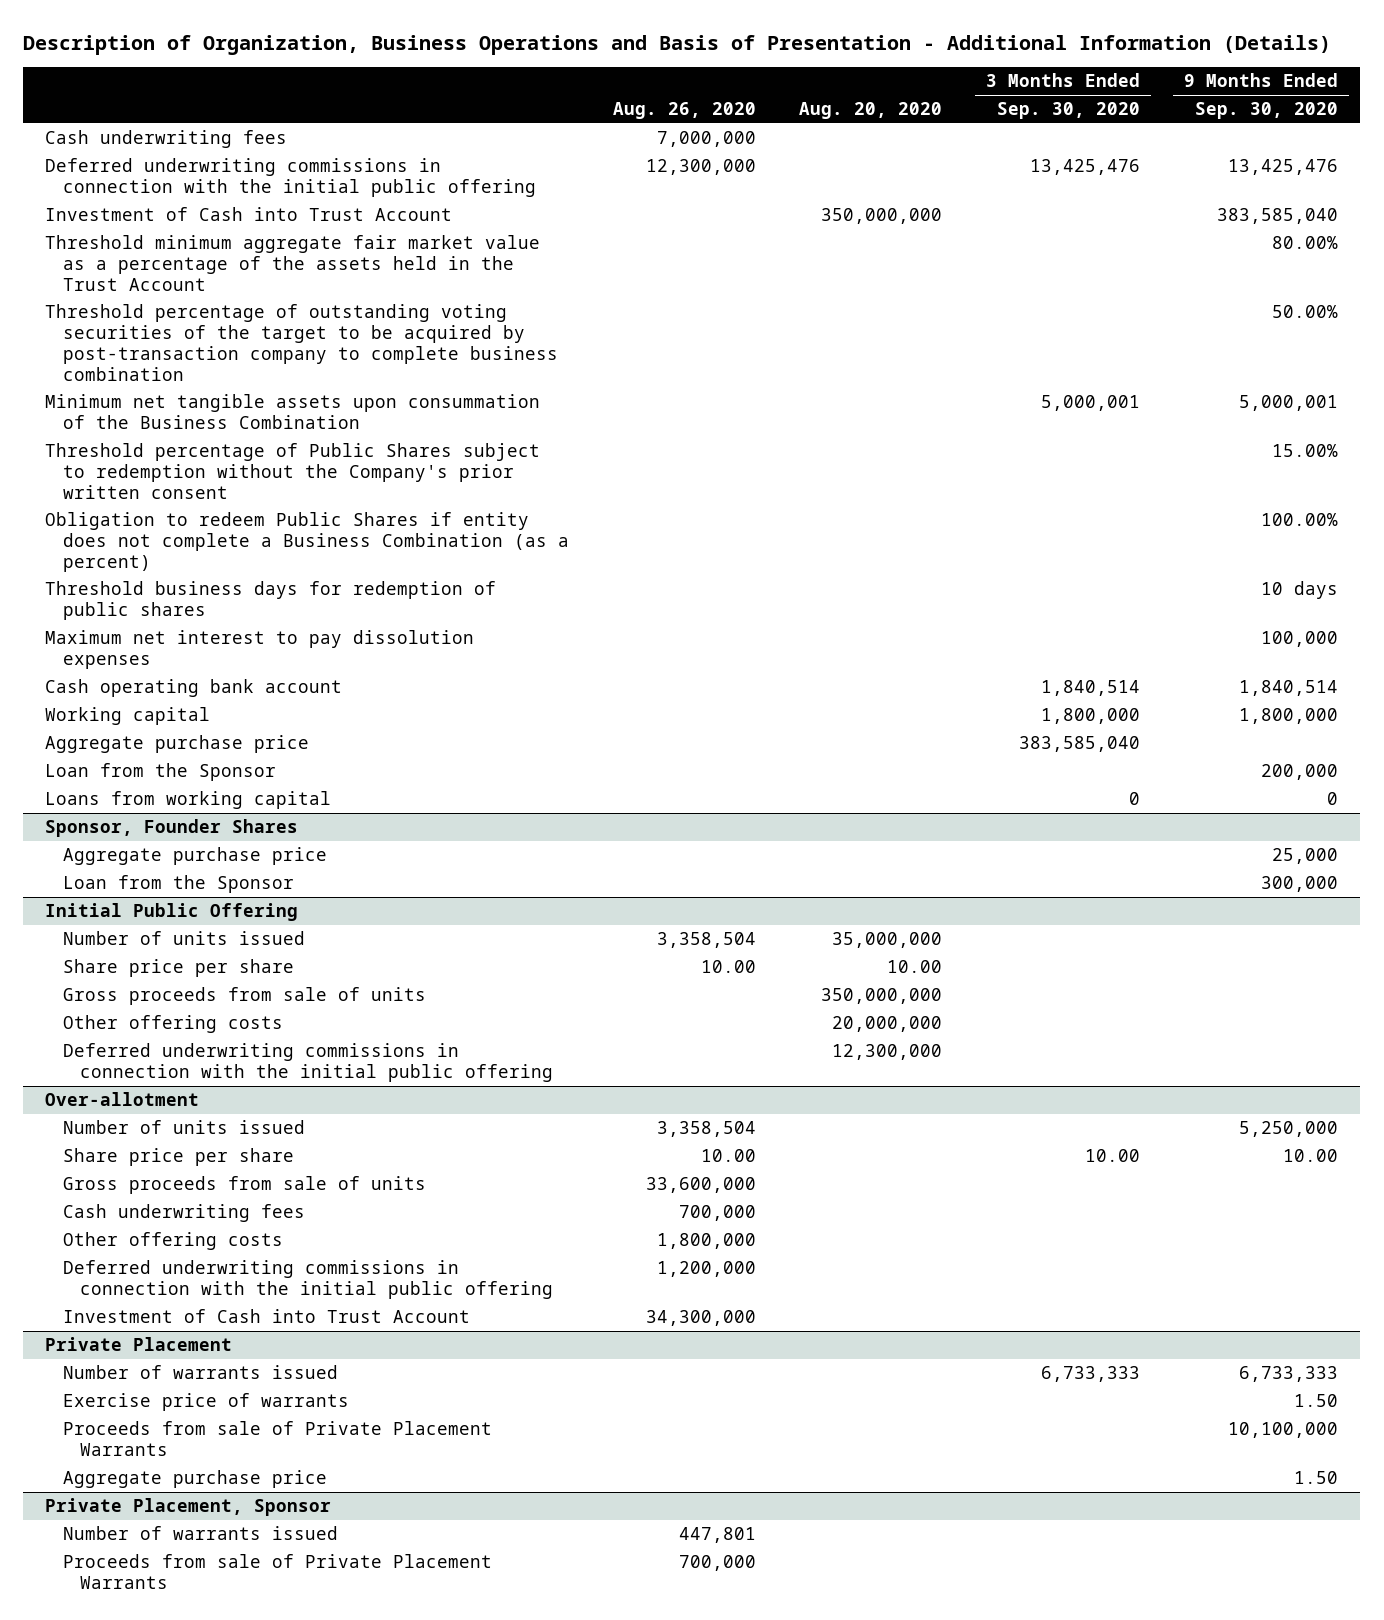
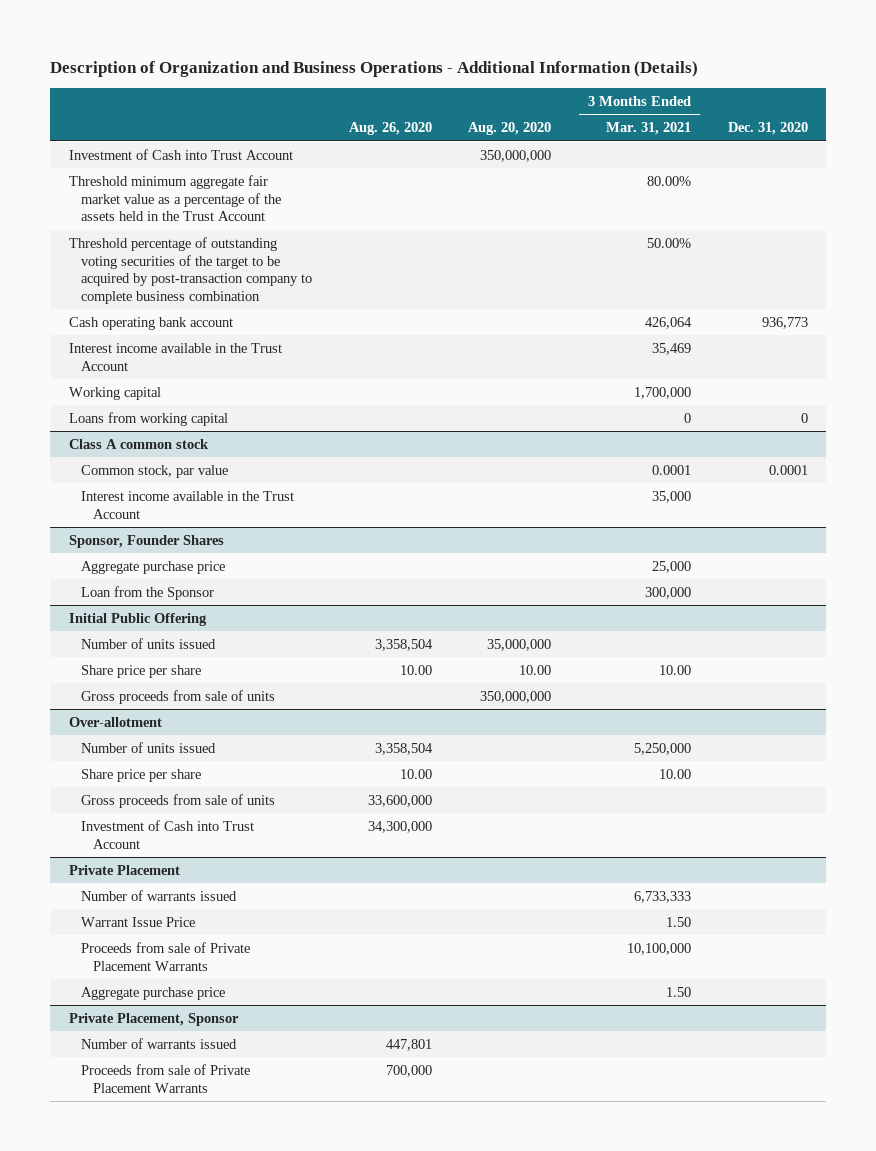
- Description of Organization, Business Operations and Basis of Presentation - Additional Information (Details)
+ Description of Organization and Business Operations - Additional Information (Details)
- | Aug. 26, 2020 | Aug. 20, 2020 | 3 Months Ended Sep. 30, 2020 | 9 Months Ended Sep. 30, 2020
+ | Aug. 26, 2020 | Aug. 20, 2020 | 3 Months Ended Mar. 31, 2021 | Dec. 31, 2020
- Cash underwriting fees | 7,000,000 | | |
- Deferred underwriting commissions in connection with the initial public offering | 12,300,000 | | 13,425,476 | 13,425,476
- Minimum net tangible assets upon consummation of the Business Combination | | | 5,000,001 | 5,000,001
- Threshold percentage of Public Shares subject to redemption without the Company's prior written consent | | | | 15.00%
- Obligation to redeem Public Shares if entity does not complete a Business Combination (as a percent) | | | | 100.00%
- Threshold business days for redemption of public shares | | | | 10 days
- Maximum net interest to pay dissolution expenses | | | | 100,000
+ Interest income available in the Trust Account | | | 35,469 |
- Aggregate purchase price | | | 383,585,040 |
- Loan from the Sponsor | | | | 200,000
+ Class A common stock
+ Common stock, par value | | | 0.0001 | 0.0001
+ Interest income available in the Trust Account | | | 35,000 |
@ Initial Public Offering
- Other offering costs | | 20,000,000 | |
- Deferred underwriting commissions in connection with the initial public offering | | 12,300,000 | |
@ Over-allotment
- Cash underwriting fees | 700,000 | | |
- Other offering costs | 1,800,000 | | |
- Deferred underwriting commissions in connection with the initial public offering | 1,200,000 | | |
@ Private Placement
- Exercise price of warrants | | | | 1.50
+ Warrant Issue Price | | | 1.50 |

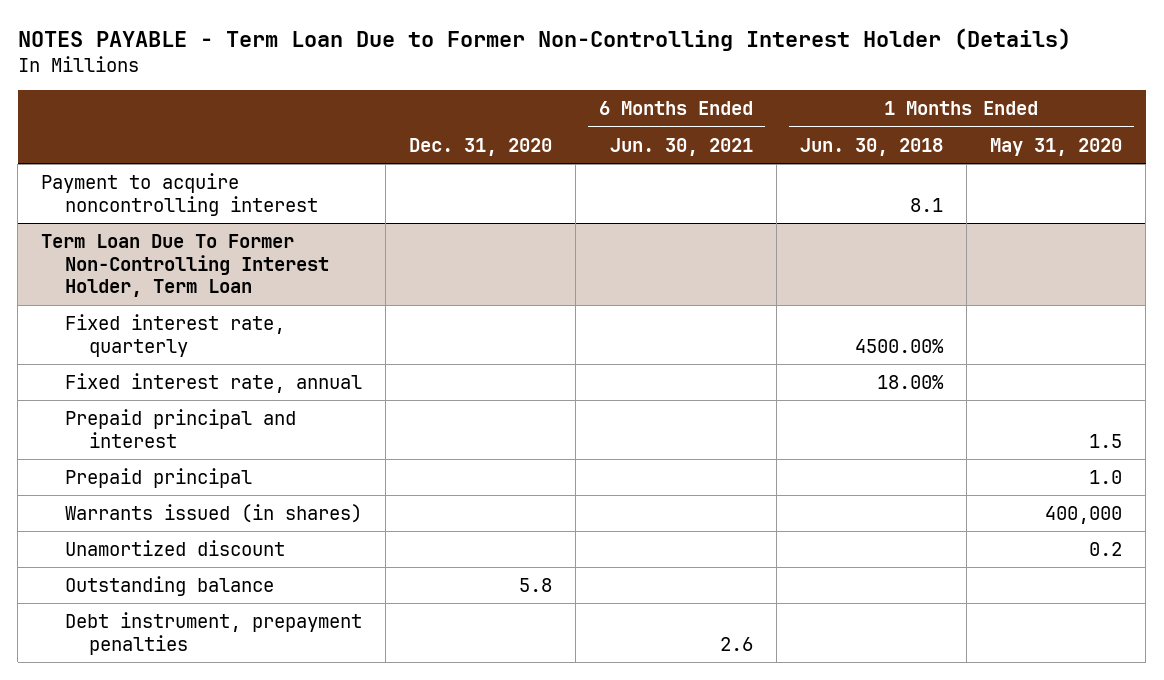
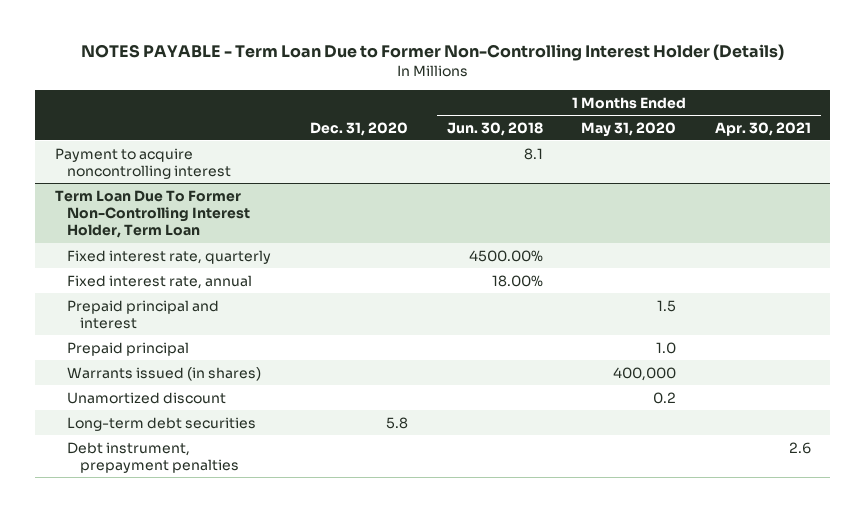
- | Dec. 31, 2020 | 6 Months Ended Jun. 30, 2021 | 1 Months Ended Jun. 30, 2018 | 1 Months Ended May 31, 2020
+ | Dec. 31, 2020 | 1 Months Ended Jun. 30, 2018 | 1 Months Ended May 31, 2020 | 1 Months Ended Apr. 30, 2021
@ Term Loan Due To Former Non-Controlling Interest Holder, Term Loan
- Outstanding balance | 5.8 | | |
+ Long-term debt securities | 5.8 | | |

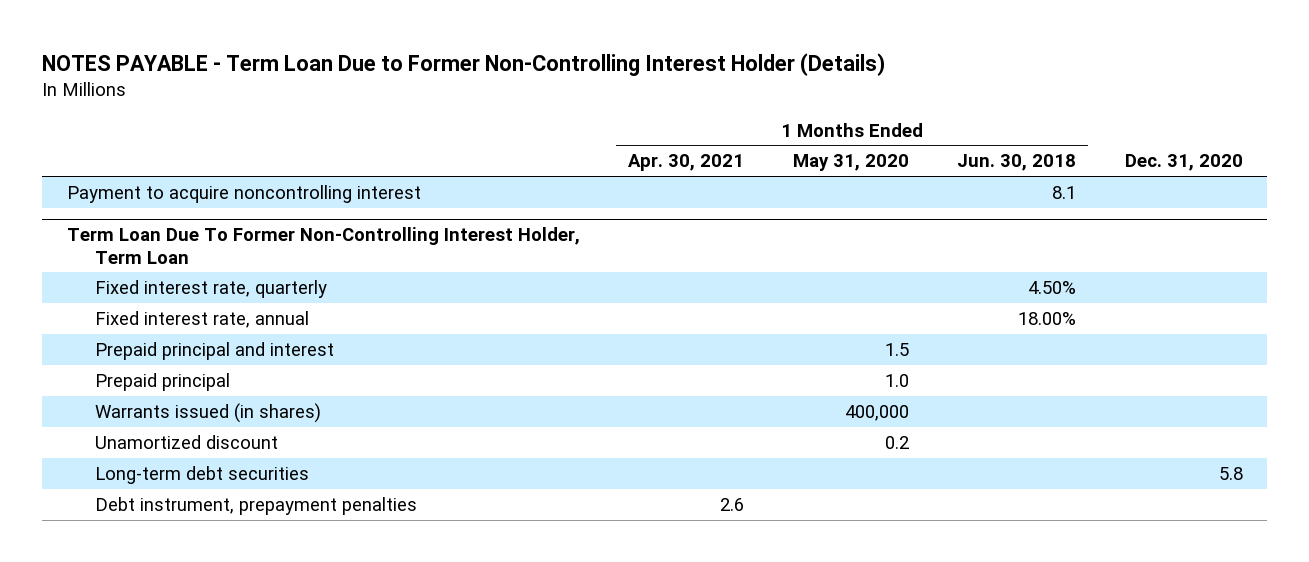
- | Dec. 31, 2020 | 1 Months Ended Jun. 30, 2018 | 1 Months Ended May 31, 2020 | 1 Months Ended Apr. 30, 2021
+ | 1 Months Ended Apr. 30, 2021 | 1 Months Ended May 31, 2020 | 1 Months Ended Jun. 30, 2018 | Dec. 31, 2020
@ Term Loan Due To Former Non-Controlling Interest Holder, Term Loan
- Fixed interest rate, quarterly | | 4500.00% | |
+ Fixed interest rate, quarterly | | | 4.50% |

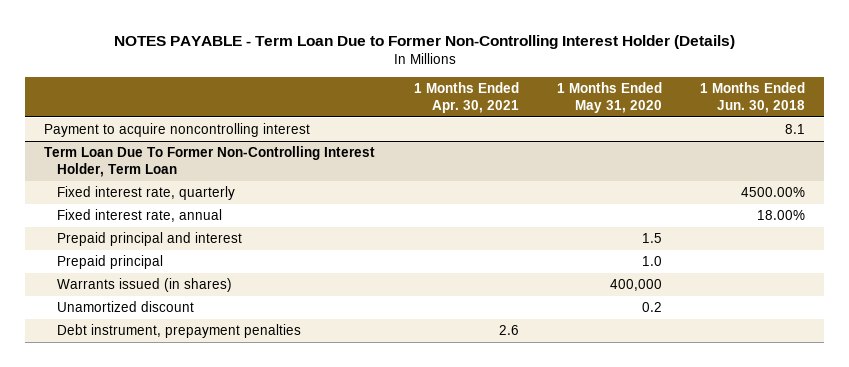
- | 1 Months Ended Apr. 30, 2021 | 1 Months Ended May 31, 2020 | 1 Months Ended Jun. 30, 2018 | Dec. 31, 2020
+ | 1 Months Ended Apr. 30, 2021 | 1 Months Ended May 31, 2020 | 1 Months Ended Jun. 30, 2018
@ Term Loan Due To Former Non-Controlling Interest Holder, Term Loan
- Fixed interest rate, quarterly | | | 4.50% |
+ Fixed interest rate, quarterly | | | 4500.00%
- Long-term debt securities | | | | 5.8

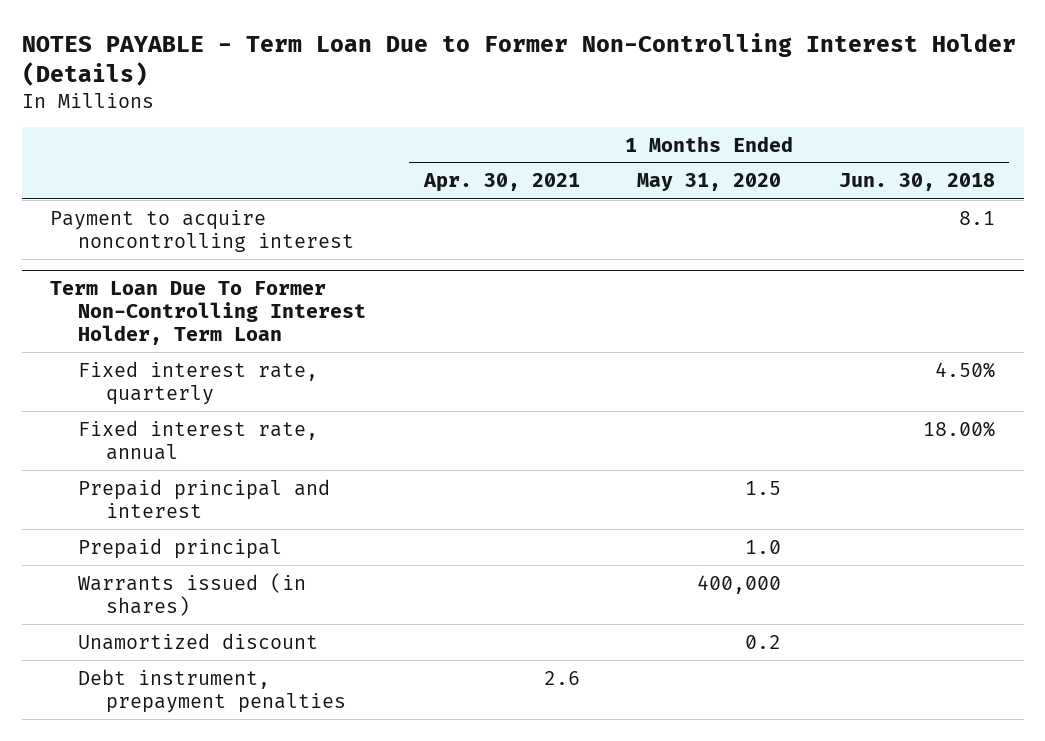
@ Term Loan Due To Former Non-Controlling Interest Holder, Term Loan
- Fixed interest rate, quarterly | | | 4500.00%
+ Fixed interest rate, quarterly | | | 4.50%

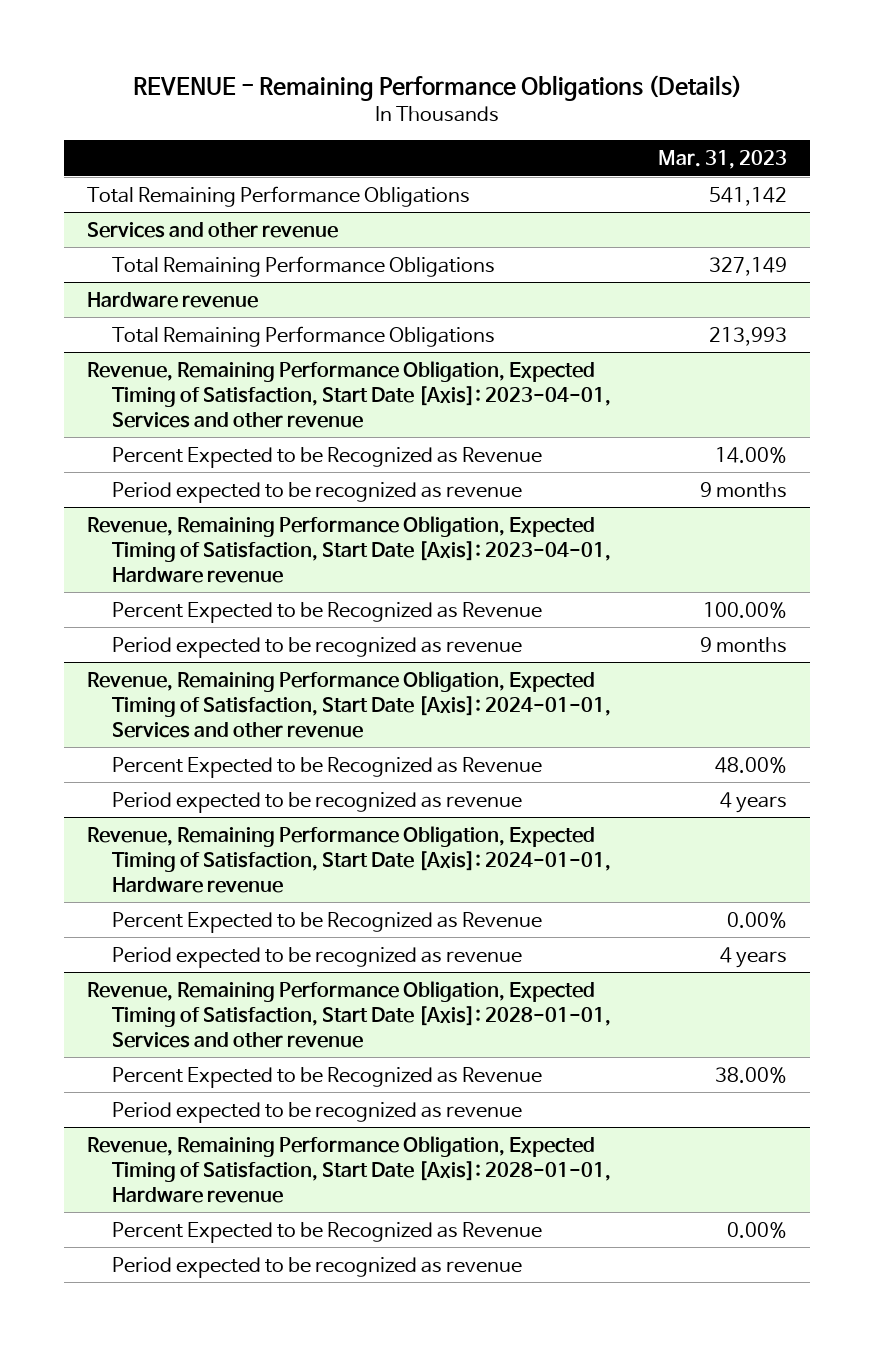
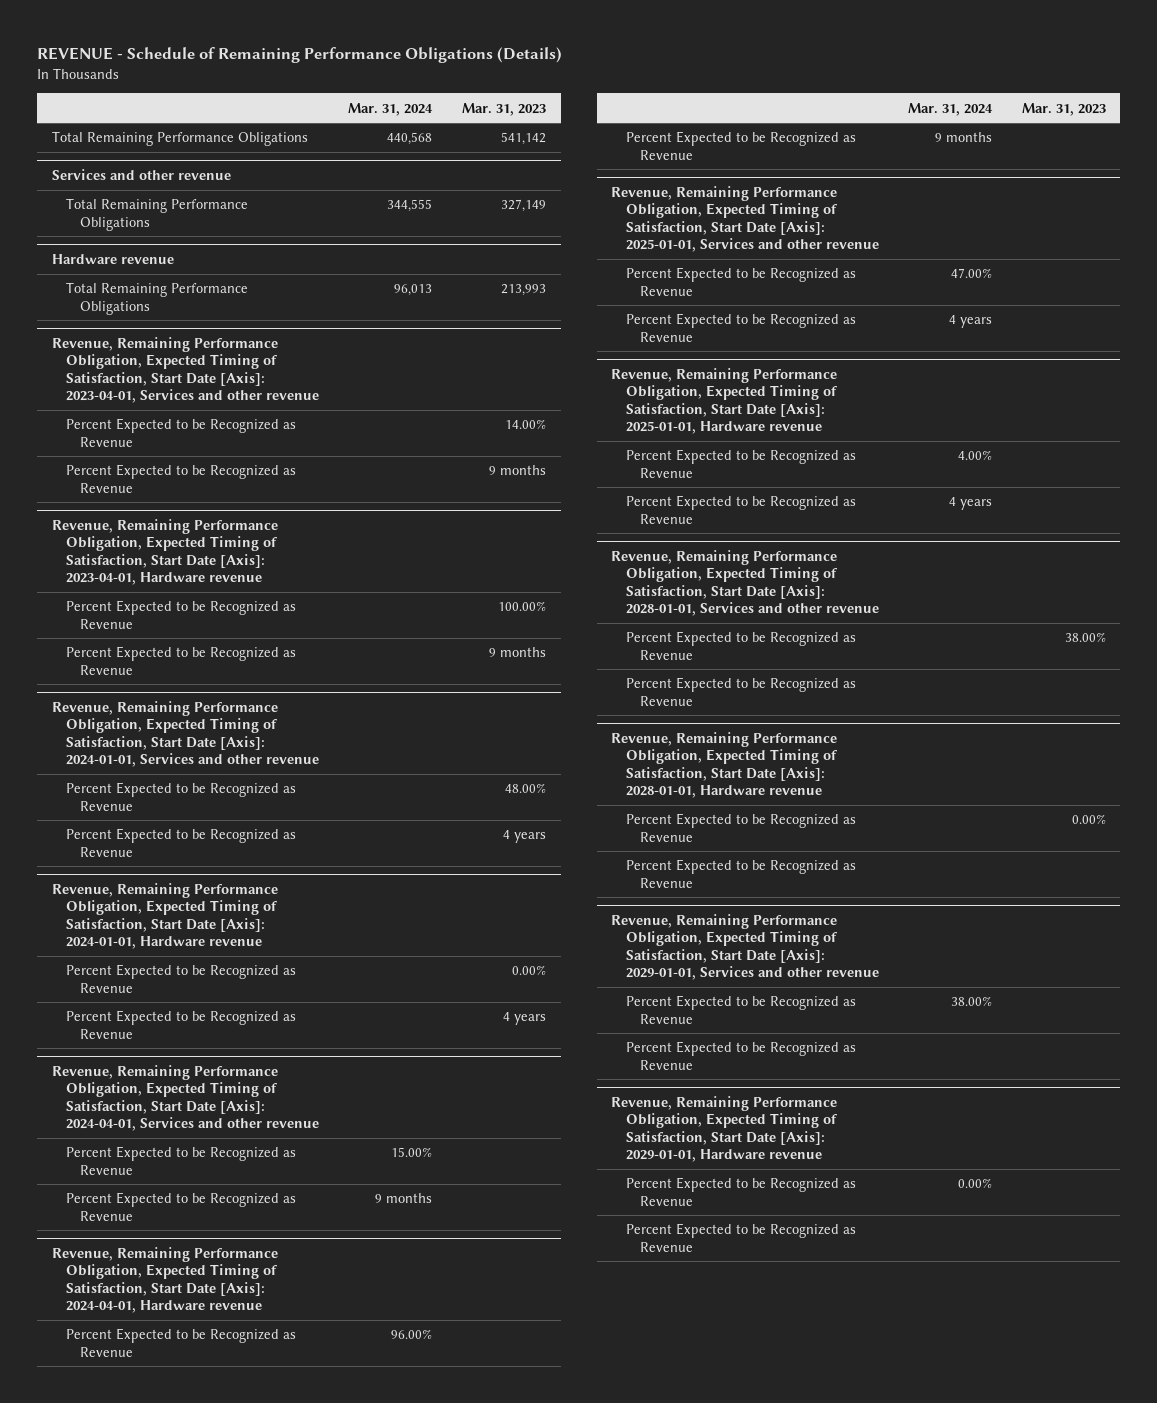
- REVENUE - Remaining Performance Obligations (Details)
+ REVENUE - Schedule of Remaining Performance Obligations (Details)
- | Mar. 31, 2023
+ | Mar. 31, 2024 | Mar. 31, 2023
@ Revenue, Remaining Performance Obligation, Expected Timing of Satisfaction, Start Date [Axis]: 2023-04-01, Services and other revenue
- Period expected to be recognized as revenue | 9 months
+ Percent Expected to be Recognized as Revenue | | 9 months
@ Revenue, Remaining Performance Obligation, Expected Timing of Satisfaction, Start Date [Axis]: 2023-04-01, Hardware revenue
- Period expected to be recognized as revenue | 9 months
+ Percent Expected to be Recognized as Revenue | | 9 months
@ Revenue, Remaining Performance Obligation, Expected Timing of Satisfaction, Start Date [Axis]: 2024-01-01, Services and other revenue
- Period expected to be recognized as revenue | 4 years
+ Percent Expected to be Recognized as Revenue | | 4 years
@ Revenue, Remaining Performance Obligation, Expected Timing of Satisfaction, Start Date [Axis]: 2024-01-01, Hardware revenue
- Period expected to be recognized as revenue | 4 years
+ Percent Expected to be Recognized as Revenue | | 4 years
+ Revenue, Remaining Performance Obligation, Expected Timing of Satisfaction, Start Date [Axis]: 2024-04-01, Services and other revenue
+ Percent Expected to be Recognized as Revenue | 15.00% |
+ Percent Expected to be Recognized as Revenue | 9 months |
+ Revenue, Remaining Performance Obligation, Expected Timing of Satisfaction, Start Date [Axis]: 2024-04-01, Hardware revenue
+ Percent Expected to be Recognized as Revenue | 96.00% |
+ Percent Expected to be Recognized as Revenue | 9 months |
+ Revenue, Remaining Performance Obligation, Expected Timing of Satisfaction, Start Date [Axis]: 2025-01-01, Services and other revenue
+ Percent Expected to be Recognized as Revenue | 47.00% |
+ Percent Expected to be Recognized as Revenue | 4 years |
+ Revenue, Remaining Performance Obligation, Expected Timing of Satisfaction, Start Date [Axis]: 2025-01-01, Hardware revenue
+ Percent Expected to be Recognized as Revenue | 4.00% |
+ Percent Expected to be Recognized as Revenue | 4 years |
@ Revenue, Remaining Performance Obligation, Expected Timing of Satisfaction, Start Date [Axis]: 2028-01-01, Services and other revenue
- Period expected to be recognized as revenue
+ Percent Expected to be Recognized as Revenue
@ Revenue, Remaining Performance Obligation, Expected Timing of Satisfaction, Start Date [Axis]: 2028-01-01, Hardware revenue
- Period expected to be recognized as revenue
+ Percent Expected to be Recognized as Revenue
+ Revenue, Remaining Performance Obligation, Expected Timing of Satisfaction, Start Date [Axis]: 2029-01-01, Services and other revenue
+ Percent Expected to be Recognized as Revenue | 38.00% |
+ Percent Expected to be Recognized as Revenue
+ Revenue, Remaining Performance Obligation, Expected Timing of Satisfaction, Start Date [Axis]: 2029-01-01, Hardware revenue
+ Percent Expected to be Recognized as Revenue | 0.00% |
+ Percent Expected to be Recognized as Revenue

